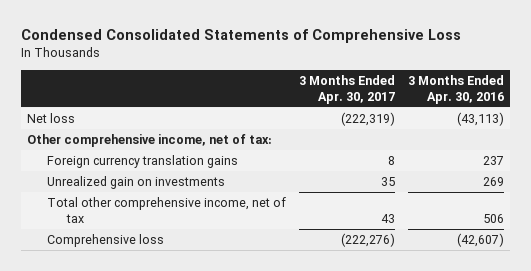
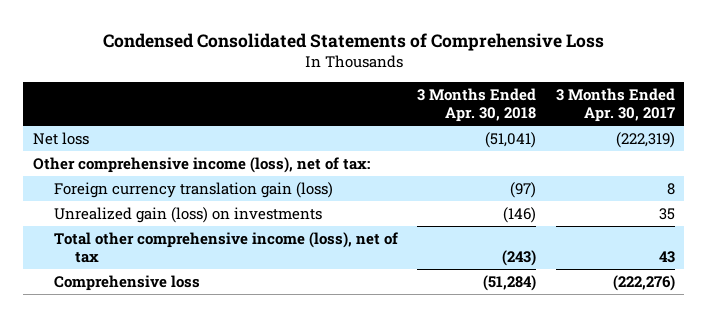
- | 3 Months Ended Apr. 30, 2017 | 3 Months Ended Apr. 30, 2016
+ | 3 Months Ended Apr. 30, 2018 | 3 Months Ended Apr. 30, 2017
- Other comprehensive income, net of tax:
- Foreign currency translation gains | 8 | 237
- Unrealized gain on investments | 35 | 269
- Total other comprehensive income, net of tax | 43 | 506
+ Other comprehensive income (loss), net of tax:
+ Foreign currency translation gain (loss) | (97) | 8
+ Unrealized gain (loss) on investments | (146) | 35
+ Total other comprehensive income (loss), net of tax | (243) | 43

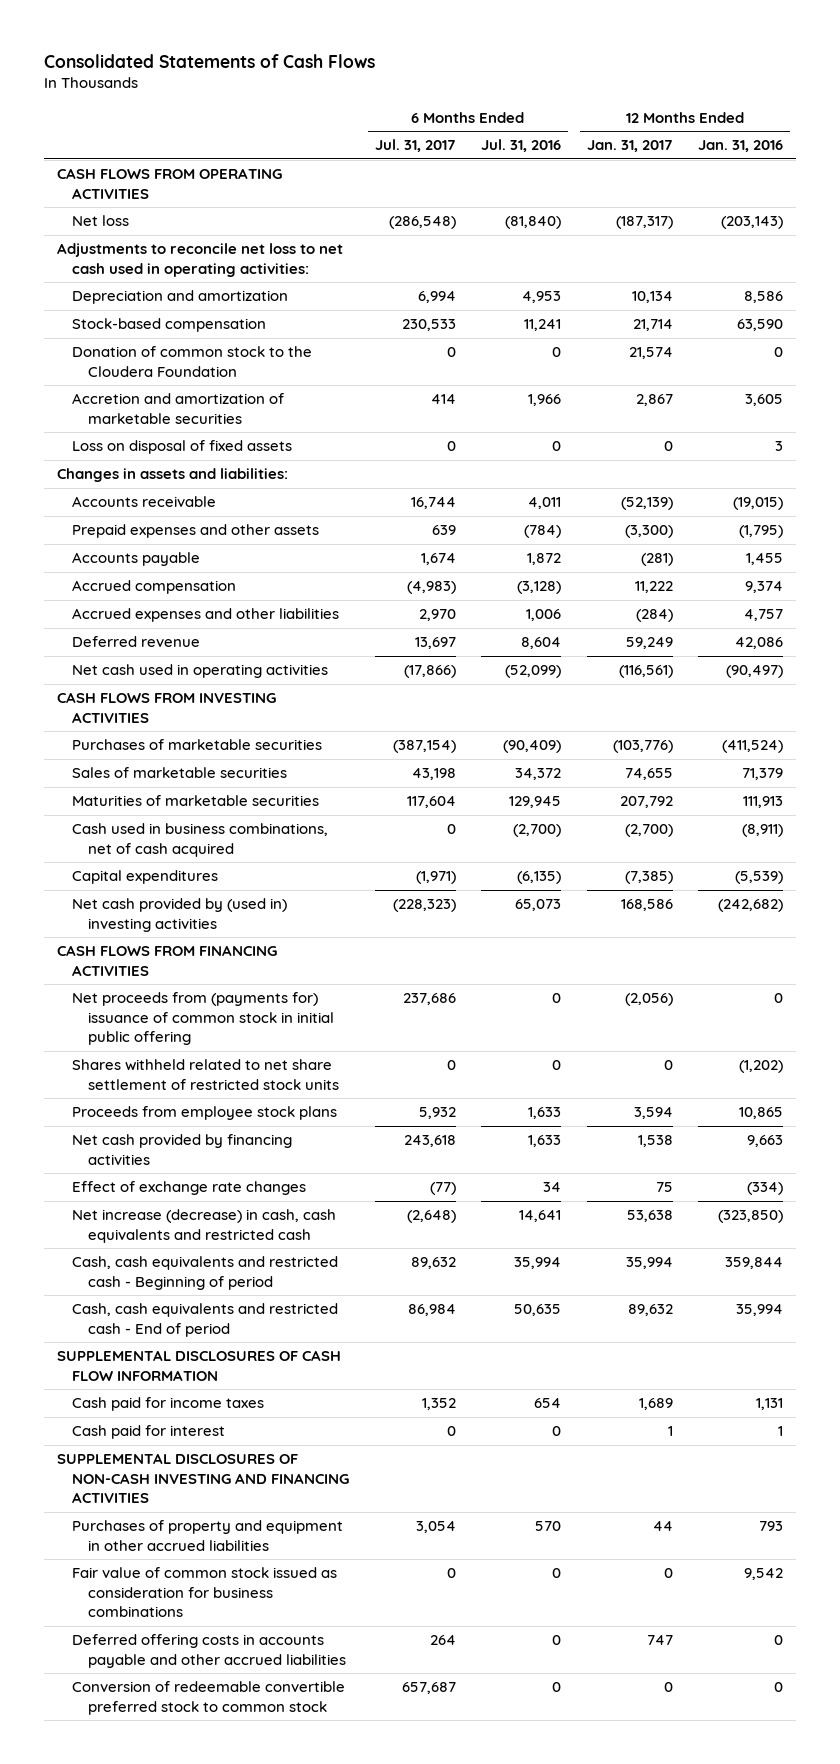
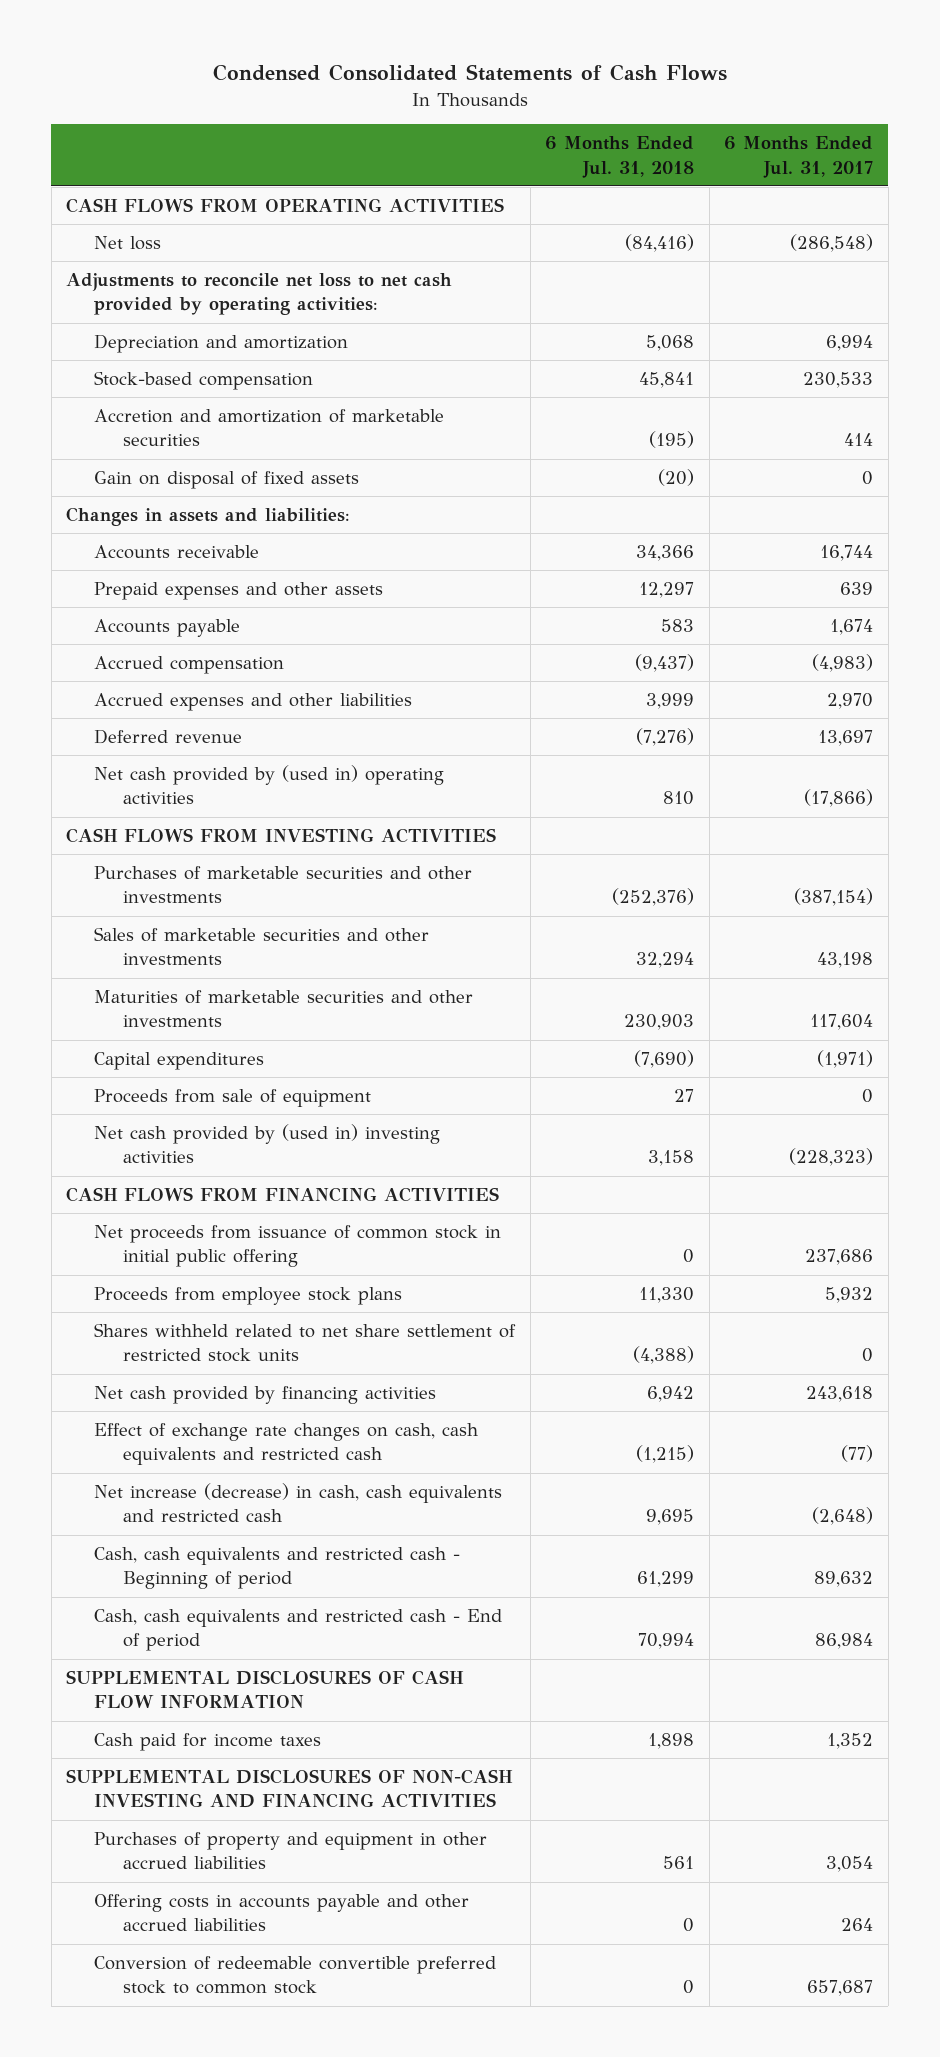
- Consolidated Statements of Cash Flows
+ Condensed Consolidated Statements of Cash Flows
- | 6 Months Ended Jul. 31, 2017 | 6 Months Ended Jul. 31, 2016 | 12 Months Ended Jan. 31, 2017 | 12 Months Ended Jan. 31, 2016
+ | 6 Months Ended Jul. 31, 2018 | 6 Months Ended Jul. 31, 2017
- Adjustments to reconcile net loss to net cash used in operating activities:
+ Adjustments to reconcile net loss to net cash provided by operating activities:
- Donation of common stock to the Cloudera Foundation | 0 | 0 | 21,574 | 0
- Loss on disposal of fixed assets | 0 | 0 | 0 | 3
+ Gain on disposal of fixed assets | (20) | 0
- Net cash used in operating activities | (17,866) | (52,099) | (116,561) | (90,497)
+ Net cash provided by (used in) operating activities | 810 | (17,866)
- Purchases of marketable securities | (387,154) | (90,409) | (103,776) | (411,524)
- Sales of marketable securities | 43,198 | 34,372 | 74,655 | 71,379
- Maturities of marketable securities | 117,604 | 129,945 | 207,792 | 111,913
- Cash used in business combinations, net of cash acquired | 0 | (2,700) | (2,700) | (8,911)
+ Purchases of marketable securities and other investments | (252,376) | (387,154)
+ Sales of marketable securities and other investments | 32,294 | 43,198
+ Maturities of marketable securities and other investments | 230,903 | 117,604
+ Proceeds from sale of equipment | 27 | 0
- Net proceeds from (payments for) issuance of common stock in initial public offering | 237,686 | 0 | (2,056) | 0
+ Net proceeds from issuance of common stock in initial public offering | 0 | 237,686
moved down: Shares withheld related to net share settlement of restricted stock units | (4,388) | 0
- Effect of exchange rate changes | (77) | 34 | 75 | (334)
+ Effect of exchange rate changes on cash, cash equivalents and restricted cash | (1,215) | (77)
- Cash paid for interest | 0 | 0 | 1 | 1
- Fair value of common stock issued as consideration for business combinations | 0 | 0 | 0 | 9,542
- Deferred offering costs in accounts payable and other accrued liabilities | 264 | 0 | 747 | 0
+ Offering costs in accounts payable and other accrued liabilities | 0 | 264

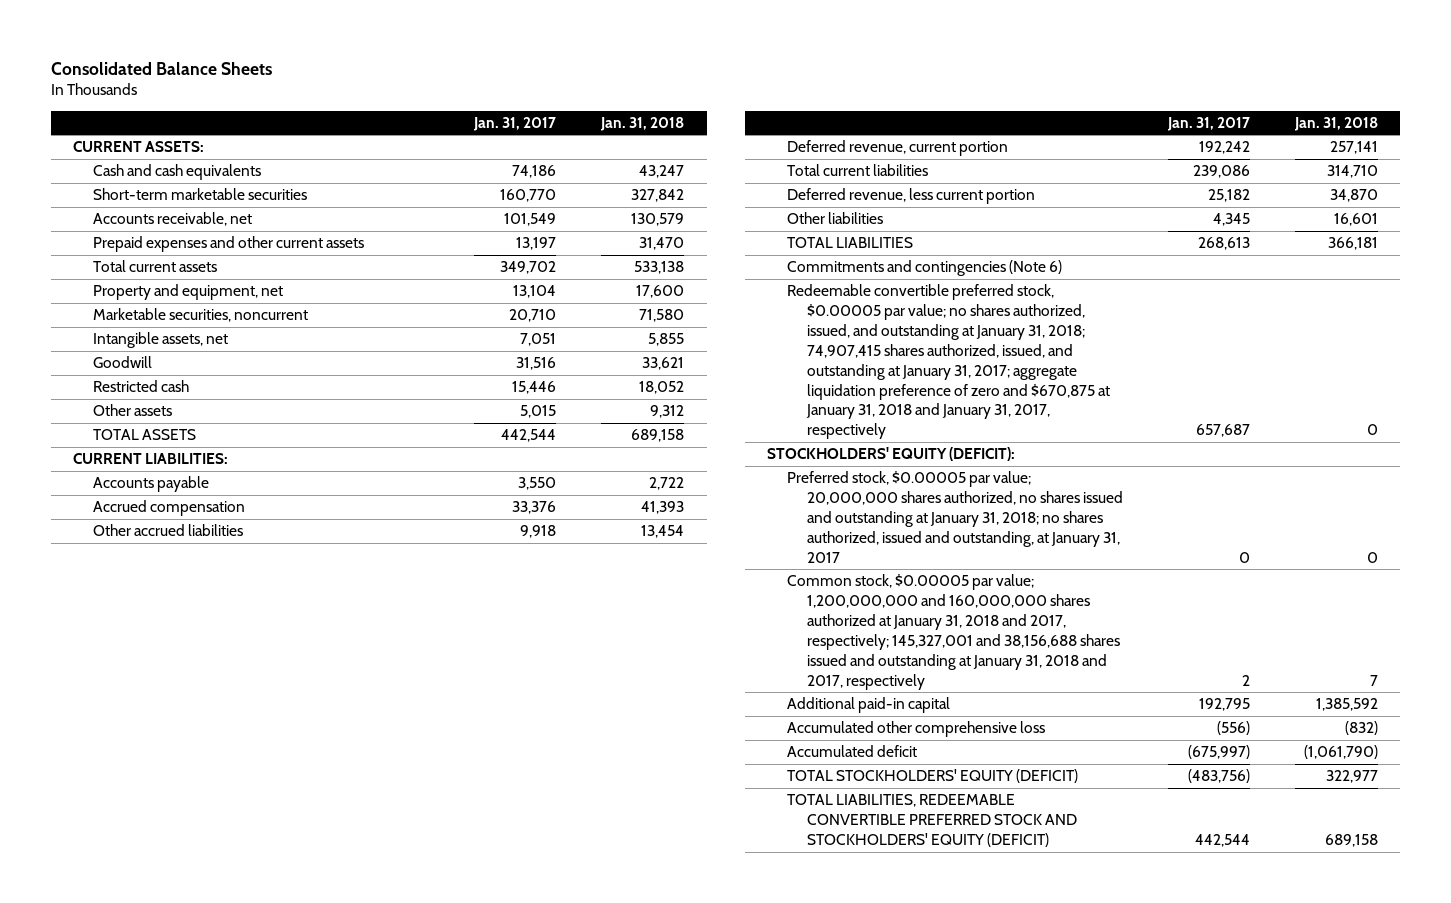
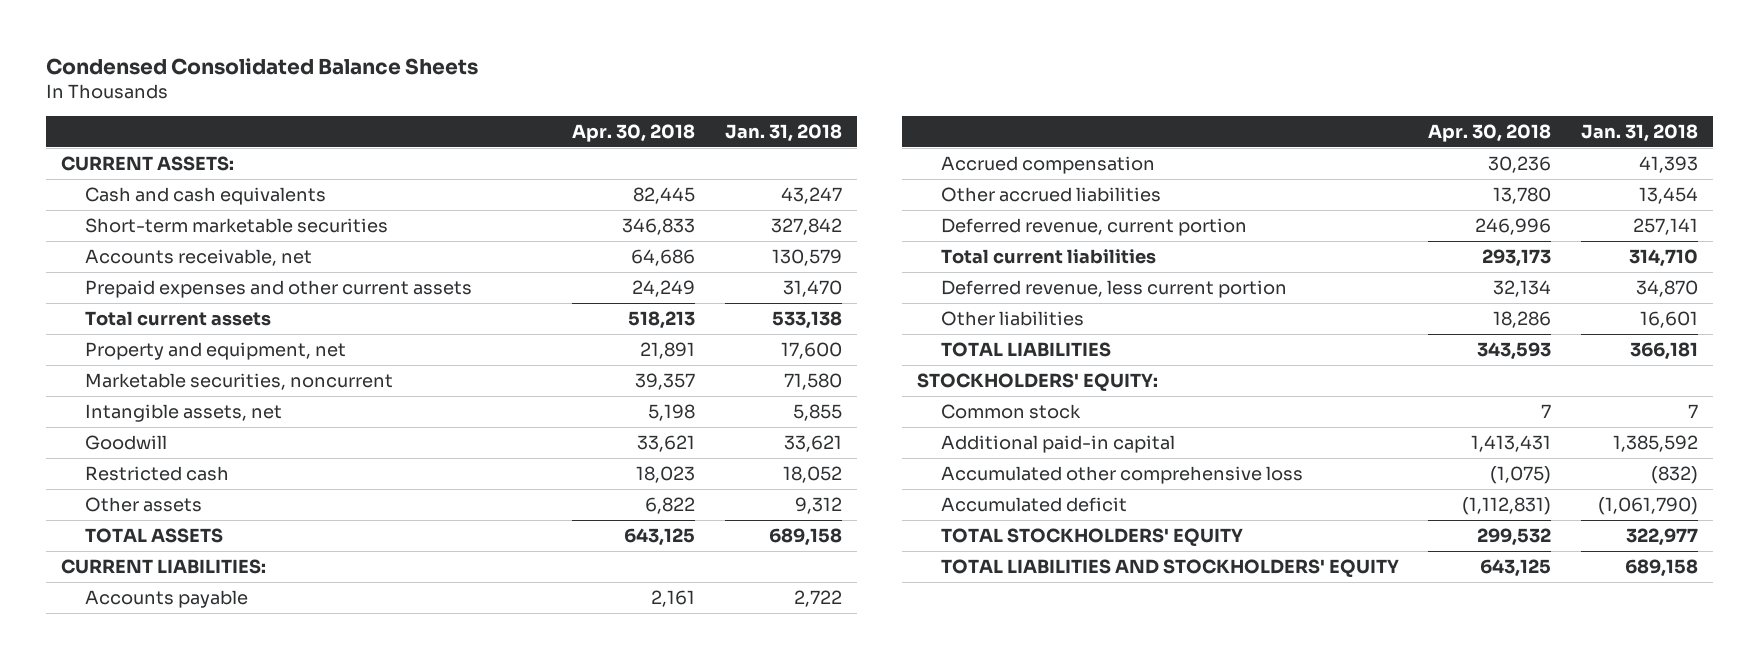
- Consolidated Balance Sheets
+ Condensed Consolidated Balance Sheets
- | Jan. 31, 2017 | Jan. 31, 2018
+ | Apr. 30, 2018 | Jan. 31, 2018
- Commitments and contingencies (Note 6)
- Redeemable convertible preferred stock, $0.00005 par value; no shares authorized, issued, and outstanding at January 31, 2018; 74,907,415 shares authorized, issued, and outstanding at January 31, 2017; aggregate liquidation preference of zero and $670,875 at January 31, 2018 and January 31, 2017, respectively | 657,687 | 0
- STOCKHOLDERS' EQUITY (DEFICIT):
- Preferred stock, $0.00005 par value; 20,000,000 shares authorized, no shares issued and outstanding at January 31, 2018; no shares authorized, issued and outstanding, at January 31, 2017 | 0 | 0
- Common stock, $0.00005 par value; 1,200,000,000 and 160,000,000 shares authorized at January 31, 2018 and 2017, respectively; 145,327,001 and 38,156,688 shares issued and outstanding at January 31, 2018 and 2017, respectively | 2 | 7
+ STOCKHOLDERS' EQUITY:
+ Common stock | 7 | 7
- TOTAL STOCKHOLDERS' EQUITY (DEFICIT) | (483,756) | 322,977
- TOTAL LIABILITIES, REDEEMABLE CONVERTIBLE PREFERRED STOCK AND STOCKHOLDERS' EQUITY (DEFICIT) | 442,544 | 689,158
+ TOTAL STOCKHOLDERS' EQUITY | 299,532 | 322,977
+ TOTAL LIABILITIES AND STOCKHOLDERS' EQUITY | 643,125 | 689,158

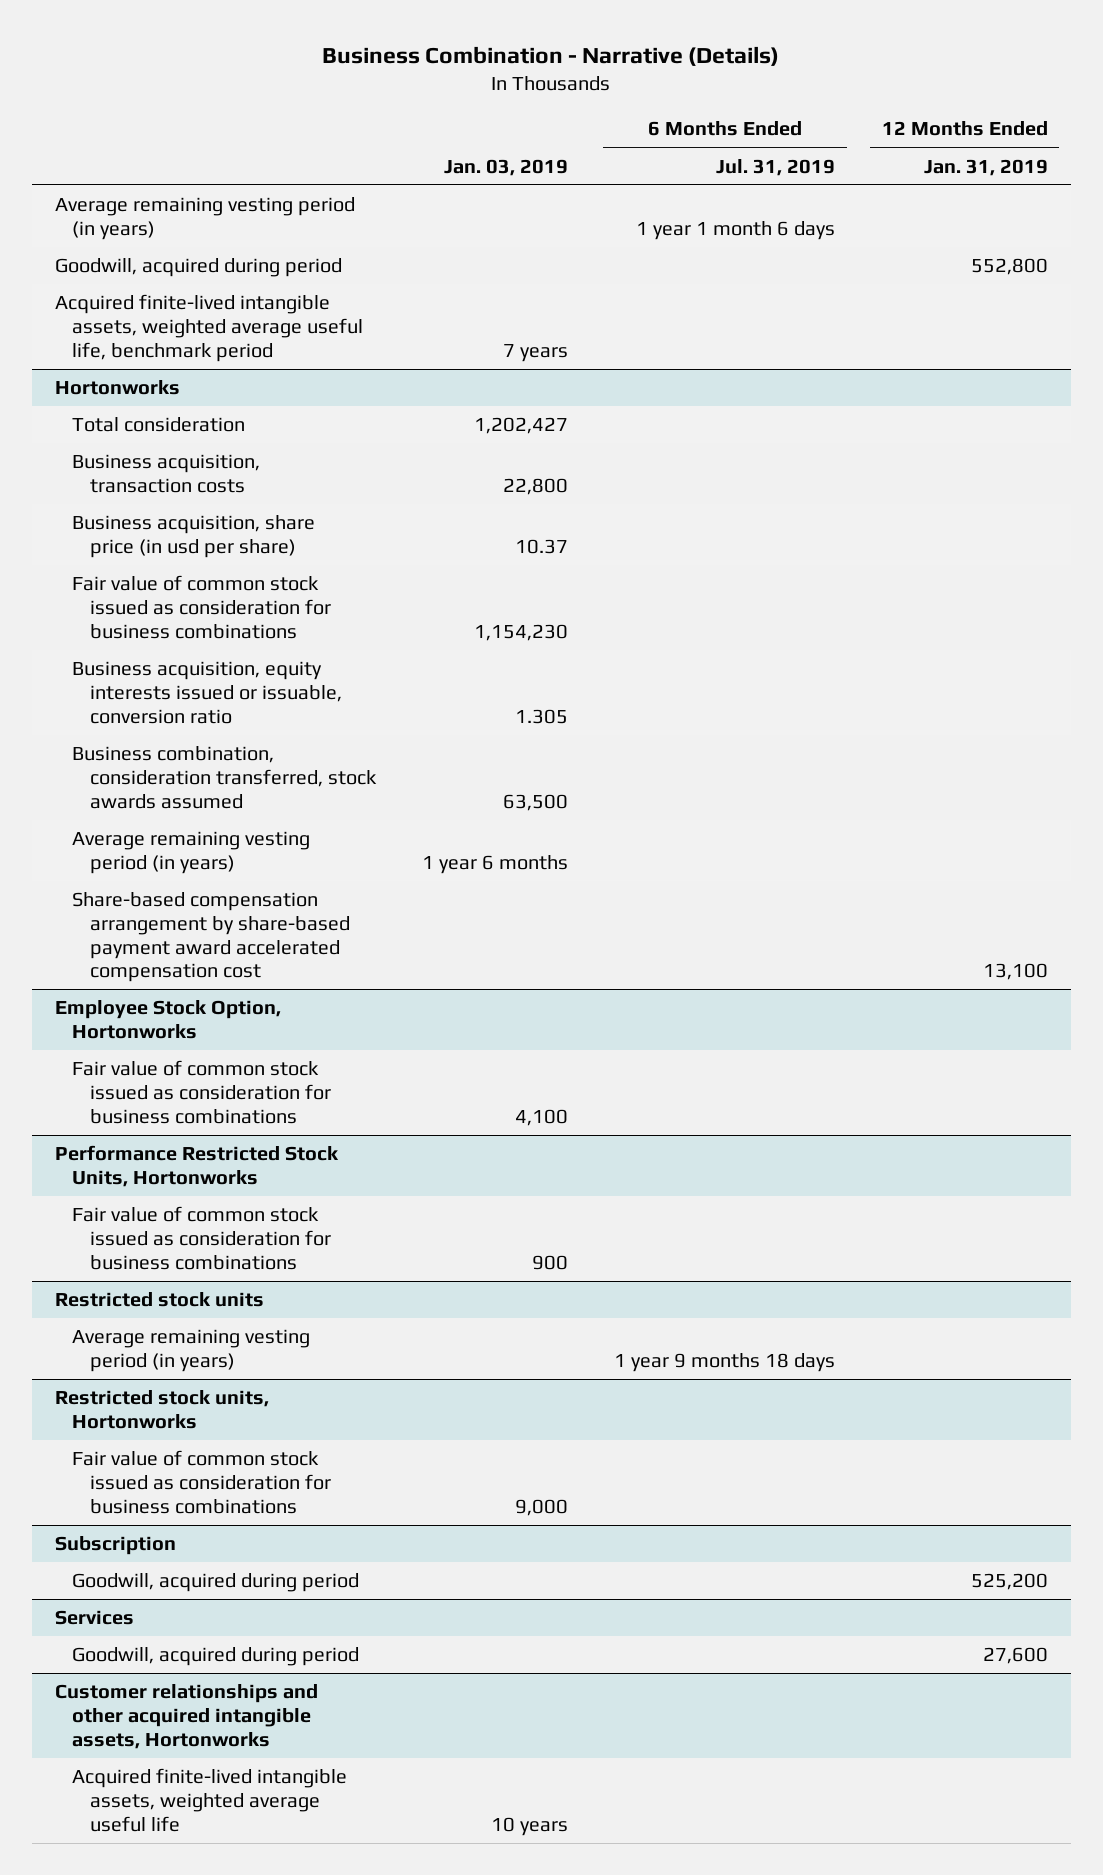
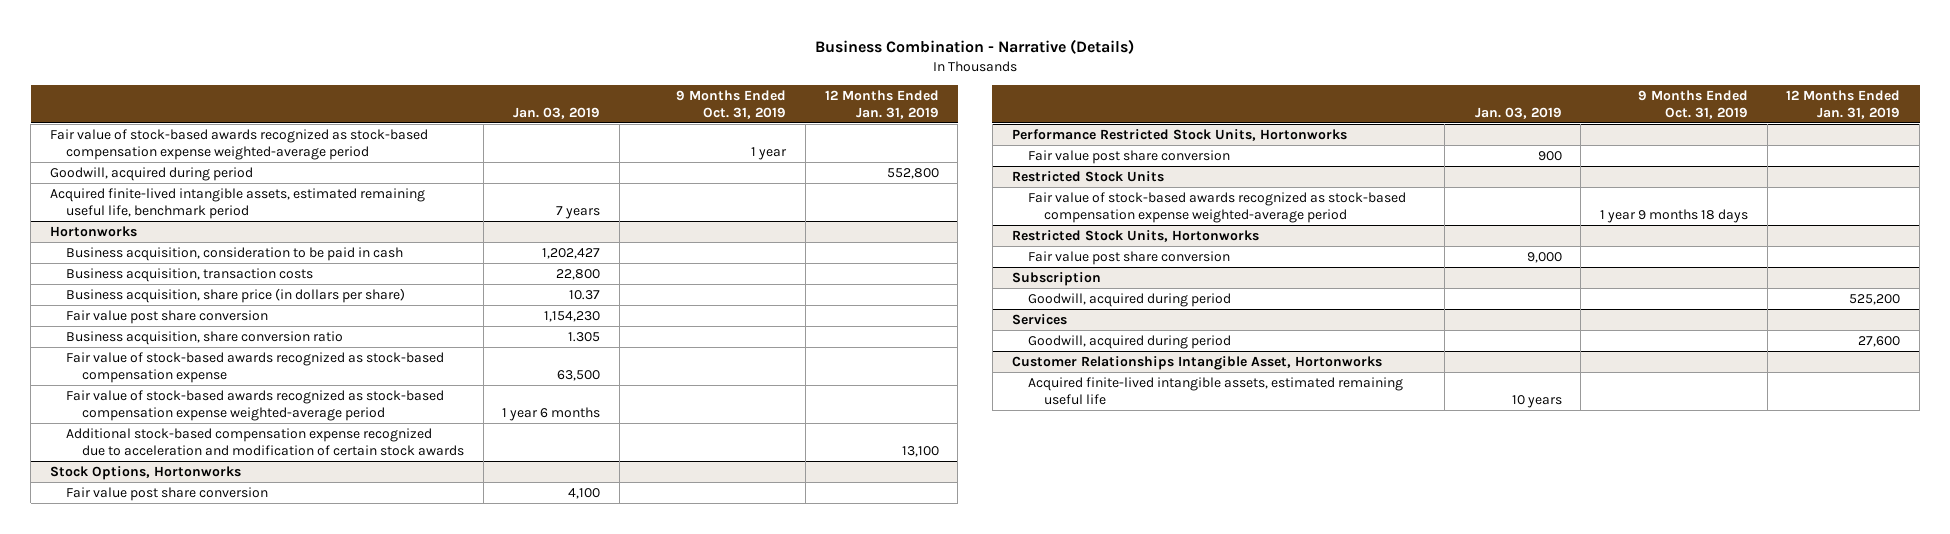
- | Jan. 03, 2019 | 6 Months Ended Jul. 31, 2019 | 12 Months Ended Jan. 31, 2019
+ | Jan. 03, 2019 | 9 Months Ended Oct. 31, 2019 | 12 Months Ended Jan. 31, 2019
- Average remaining vesting period (in years) | | 1 year 1 month 6 days |
+ Fair value of stock-based awards recognized as stock-based compensation expense weighted-average period | | 1 year |
- Acquired finite-lived intangible assets, weighted average useful life, benchmark period | 7 years | |
+ Acquired finite-lived intangible assets, estimated remaining useful life, benchmark period | 7 years | |
@ Hortonworks
- Total consideration | 1,202,427 | |
+ Business acquisition, consideration to be paid in cash | 1,202,427 | |
- Business acquisition, share price (in usd per share) | 10.37 | |
- Fair value of common stock issued as consideration for business combinations | 1,154,230 | |
- Business acquisition, equity interests issued or issuable, conversion ratio | 1.305 | |
- Business combination, consideration transferred, stock awards assumed | 63,500 | |
- Average remaining vesting period (in years) | 1 year 6 months | |
- Share-based compensation arrangement by share-based payment award accelerated compensation cost | | | 13,100
- Employee Stock Option, Hortonworks
- Fair value of common stock issued as consideration for business combinations | 4,100 | |
@ Hortonworks
+ Business acquisition, share price (in dollars per share) | 10.37 | |
+ Fair value post share conversion | 1,154,230 | |
+ Business acquisition, share conversion ratio | 1.305 | |
+ Fair value of stock-based awards recognized as stock-based compensation expense | 63,500 | |
+ Fair value of stock-based awards recognized as stock-based compensation expense weighted-average period | 1 year 6 months | |
+ Additional stock-based compensation expense recognized due to acceleration and modification of certain stock awards | | | 13,100
+ Stock Options, Hortonworks
+ Fair value post share conversion | 4,100 | |
@ Performance Restricted Stock Units, Hortonworks
- Fair value of common stock issued as consideration for business combinations | 900 | |
- Restricted stock units
- Average remaining vesting period (in years) | | 1 year 9 months 18 days |
- Restricted stock units, Hortonworks
- Fair value of common stock issued as consideration for business combinations | 9,000 | |
@ Performance Restricted Stock Units, Hortonworks
+ Fair value post share conversion | 900 | |
+ Restricted Stock Units
+ Fair value of stock-based awards recognized as stock-based compensation expense weighted-average period | | 1 year 9 months 18 days |
+ Restricted Stock Units, Hortonworks
+ Fair value post share conversion | 9,000 | |
- Customer relationships and other acquired intangible assets, Hortonworks
- Acquired finite-lived intangible assets, weighted average useful life | 10 years | |
+ Customer Relationships Intangible Asset, Hortonworks
+ Acquired finite-lived intangible assets, estimated remaining useful life | 10 years | |

